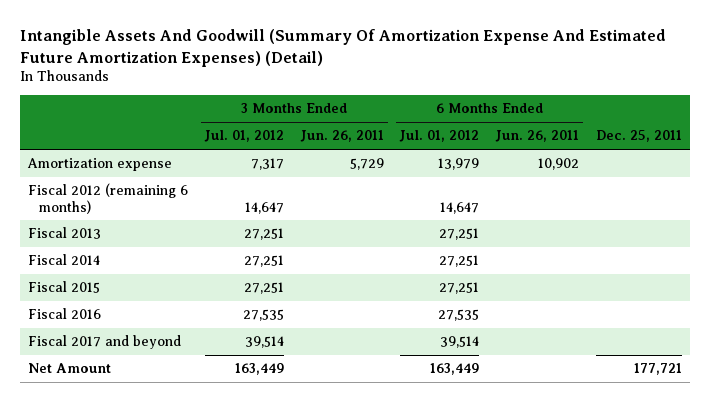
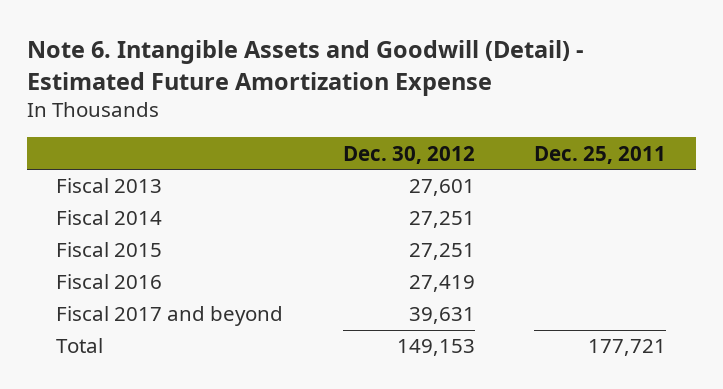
- Intangible Assets And Goodwill (Summary Of Amortization Expense And Estimated Future Amortization Expenses) (Detail)
+ Note 6. Intangible Assets and Goodwill (Detail) - Estimated Future Amortization Expense
- | 3 Months Ended Jul. 01, 2012 | 3 Months Ended Jun. 26, 2011 | 6 Months Ended Jul. 01, 2012 | 6 Months Ended Jun. 26, 2011 | Dec. 25, 2011
+ | Dec. 30, 2012 | Dec. 25, 2011
- Amortization expense | 7,317 | 5,729 | 13,979 | 10,902 |
- Fiscal 2012 (remaining 6 months) | 14,647 | | 14,647 | |
- Net Amount | 163,449 | | 163,449 | | 177,721
+ Total | 149,153 | 177,721

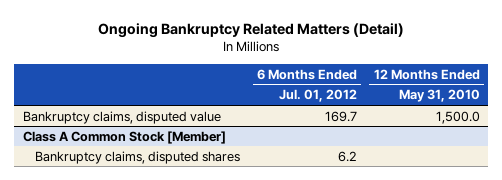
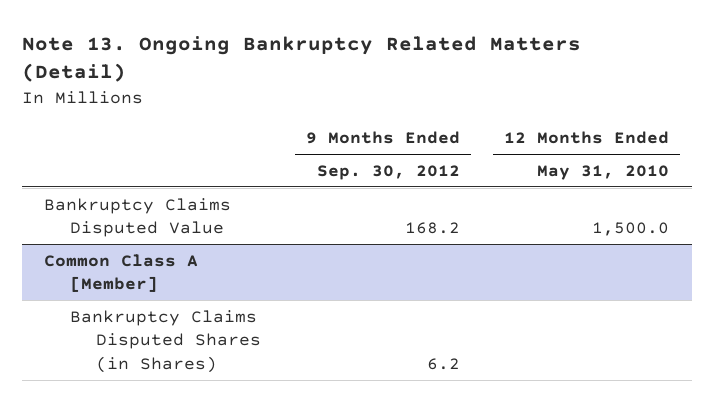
- Ongoing Bankruptcy Related Matters (Detail)
+ Note 13. Ongoing Bankruptcy Related Matters (Detail)
- | 6 Months Ended Jul. 01, 2012 | 12 Months Ended May 31, 2010
+ | 9 Months Ended Sep. 30, 2012 | 12 Months Ended May 31, 2010
- Bankruptcy claims, disputed value | 169.7 | 1,500.0
- Class A Common Stock [Member]
- Bankruptcy claims, disputed shares | 6.2 |
+ Bankruptcy Claims Disputed Value | 168.2 | 1,500.0
+ Common Class A [Member]
+ Bankruptcy Claims Disputed Shares (in Shares) | 6.2 |

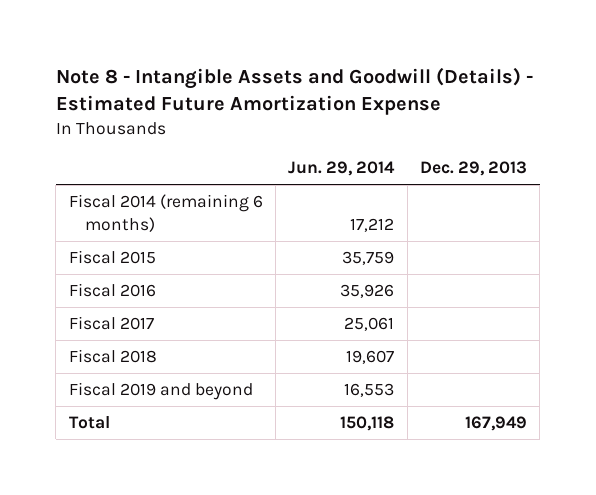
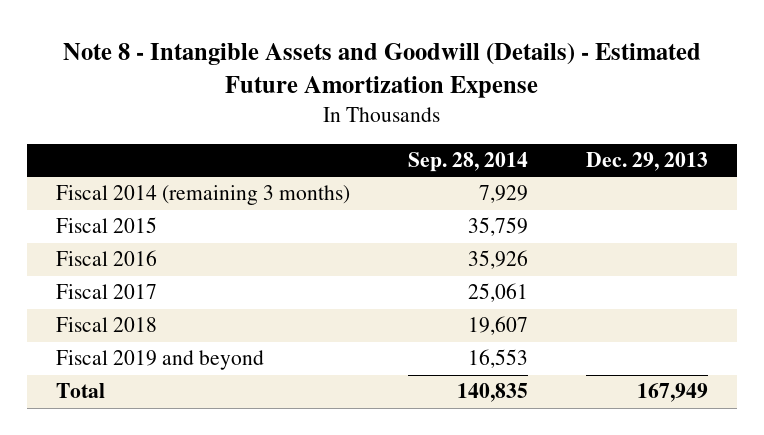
- | Jun. 29, 2014 | Dec. 29, 2013
+ | Sep. 28, 2014 | Dec. 29, 2013
- Fiscal 2014 (remaining 6 months) | 17,212 |
+ Fiscal 2014 (remaining 3 months) | 7,929 |

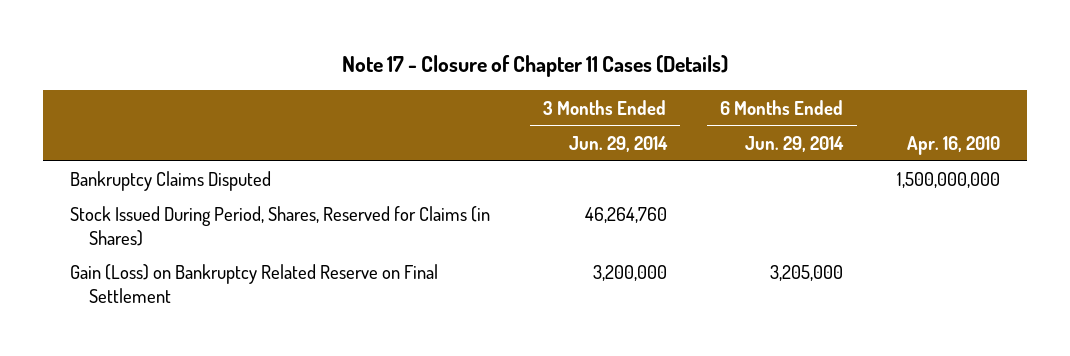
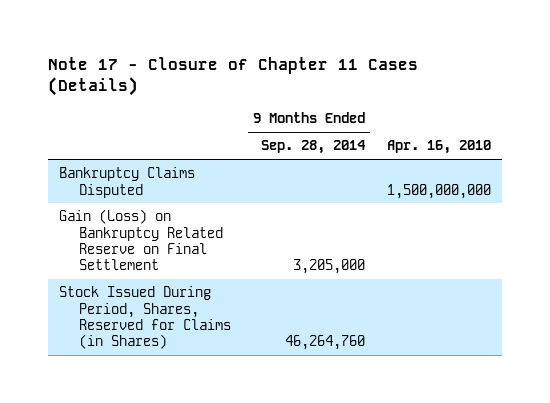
- | 3 Months Ended Jun. 29, 2014 | 6 Months Ended Jun. 29, 2014 | Apr. 16, 2010
+ | 9 Months Ended Sep. 28, 2014 | Apr. 16, 2010
moved down: Stock Issued During Period, Shares, Reserved for Claims (in Shares) | 46,264,760 |

